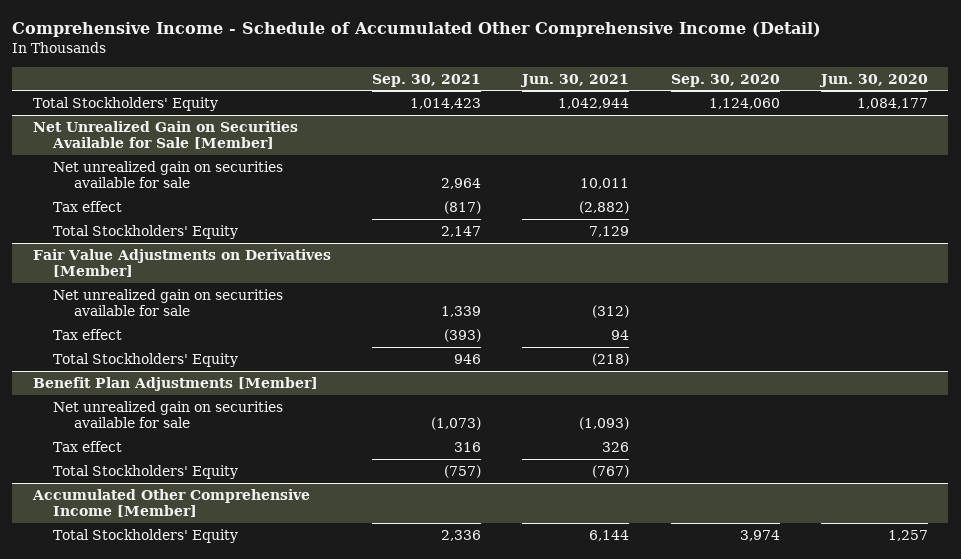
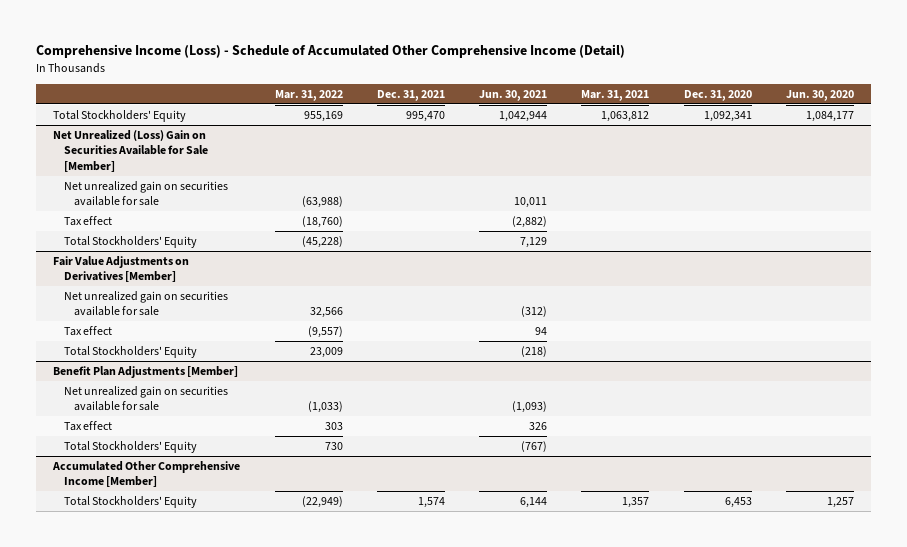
- Comprehensive Income - Schedule of Accumulated Other Comprehensive Income (Detail)
+ Comprehensive Income (Loss) - Schedule of Accumulated Other Comprehensive Income (Detail)
- | Sep. 30, 2021 | Jun. 30, 2021 | Sep. 30, 2020 | Jun. 30, 2020
+ | Mar. 31, 2022 | Dec. 31, 2021 | Jun. 30, 2021 | Mar. 31, 2021 | Dec. 31, 2020 | Jun. 30, 2020
- Net Unrealized Gain on Securities Available for Sale [Member]
+ Net Unrealized (Loss) Gain on Securities Available for Sale [Member]

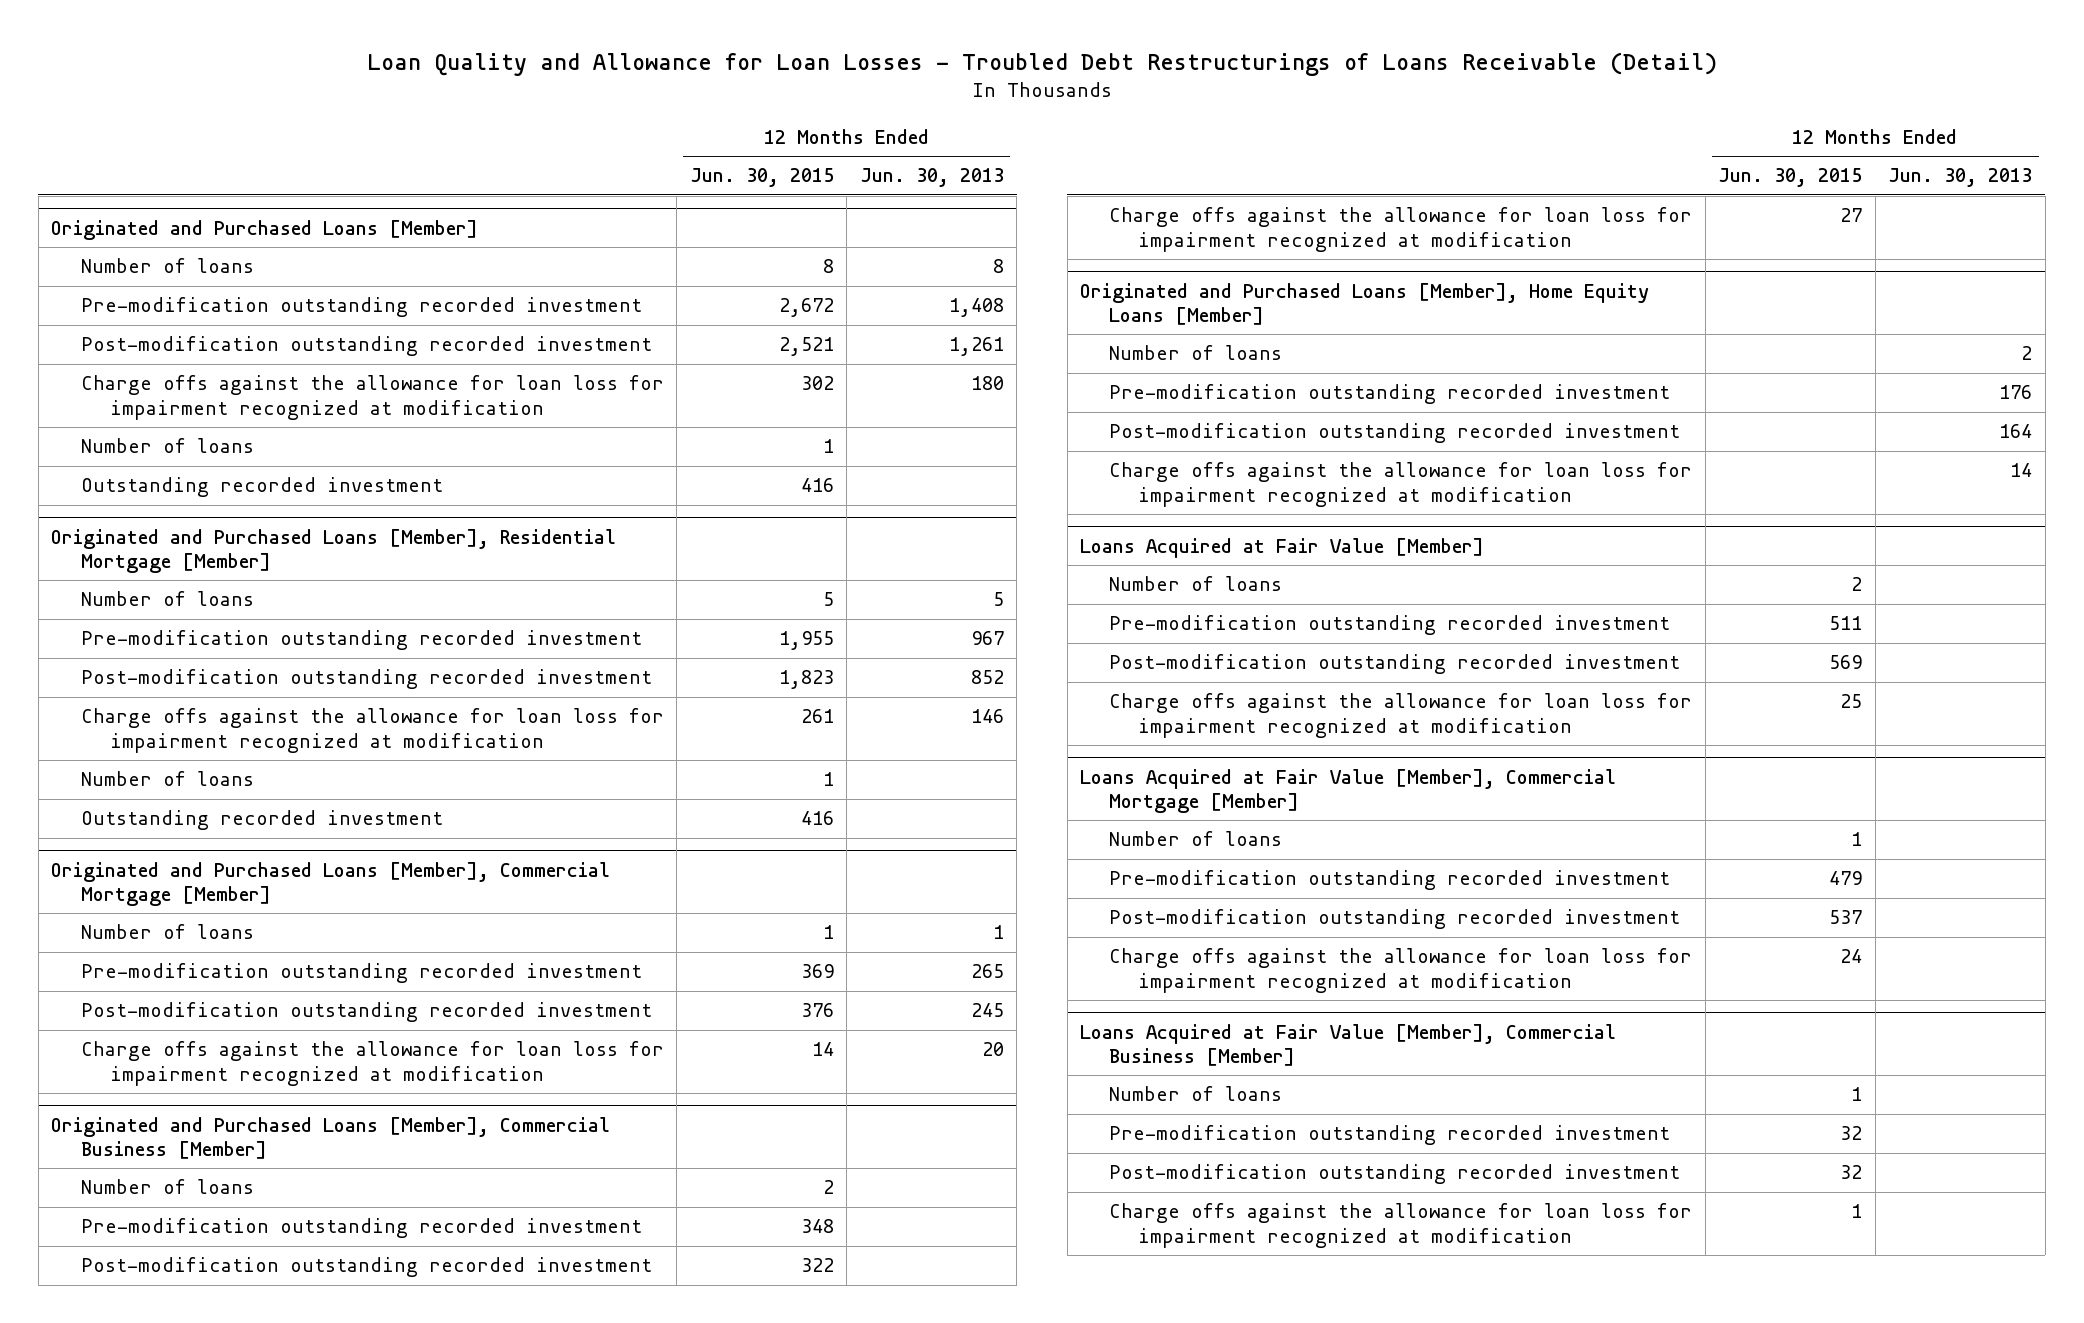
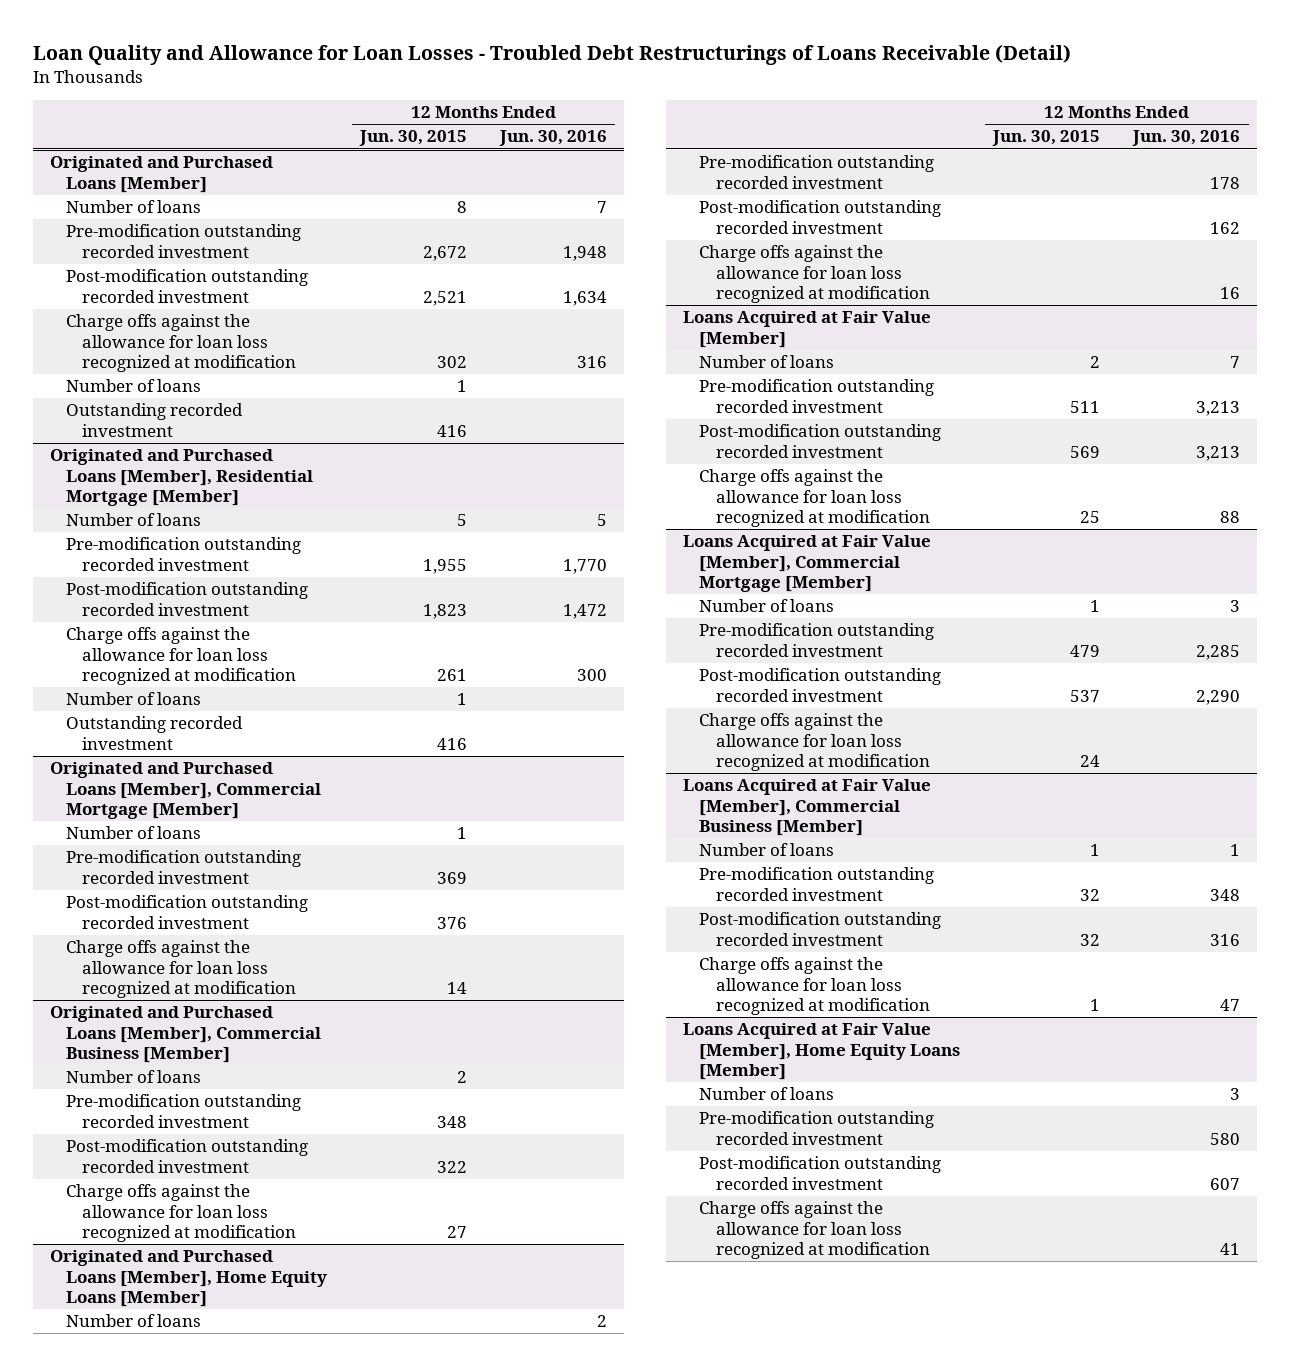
- | 12 Months Ended Jun. 30, 2015 | 12 Months Ended Jun. 30, 2013
+ | 12 Months Ended Jun. 30, 2015 | 12 Months Ended Jun. 30, 2016
@ Originated and Purchased Loans [Member]
- Charge offs against the allowance for loan loss for impairment recognized at modification | 302 | 180
+ Charge offs against the allowance for loan loss recognized at modification | 302 | 316
@ Originated and Purchased Loans [Member], Residential Mortgage [Member]
- Charge offs against the allowance for loan loss for impairment recognized at modification | 261 | 146
+ Charge offs against the allowance for loan loss recognized at modification | 261 | 300
@ Originated and Purchased Loans [Member], Commercial Mortgage [Member]
- Charge offs against the allowance for loan loss for impairment recognized at modification | 14 | 20
+ Charge offs against the allowance for loan loss recognized at modification | 14 |
@ Originated and Purchased Loans [Member], Commercial Business [Member]
- Charge offs against the allowance for loan loss for impairment recognized at modification | 27 |
+ Charge offs against the allowance for loan loss recognized at modification | 27 |
@ Originated and Purchased Loans [Member], Home Equity Loans [Member]
- Charge offs against the allowance for loan loss for impairment recognized at modification | | 14
+ Charge offs against the allowance for loan loss recognized at modification | | 16
@ Loans Acquired at Fair Value [Member]
- Charge offs against the allowance for loan loss for impairment recognized at modification | 25 |
+ Charge offs against the allowance for loan loss recognized at modification | 25 | 88
@ Loans Acquired at Fair Value [Member], Commercial Mortgage [Member]
- Charge offs against the allowance for loan loss for impairment recognized at modification | 24 |
+ Charge offs against the allowance for loan loss recognized at modification | 24 |
@ Loans Acquired at Fair Value [Member], Commercial Business [Member]
- Charge offs against the allowance for loan loss for impairment recognized at modification | 1 |
+ Charge offs against the allowance for loan loss recognized at modification | 1 | 47
+ Loans Acquired at Fair Value [Member], Home Equity Loans [Member]
+ Number of loans | | 3
+ Pre-modification outstanding recorded investment | | 580
+ Post-modification outstanding recorded investment | | 607
+ Charge offs against the allowance for loan loss recognized at modification | | 41

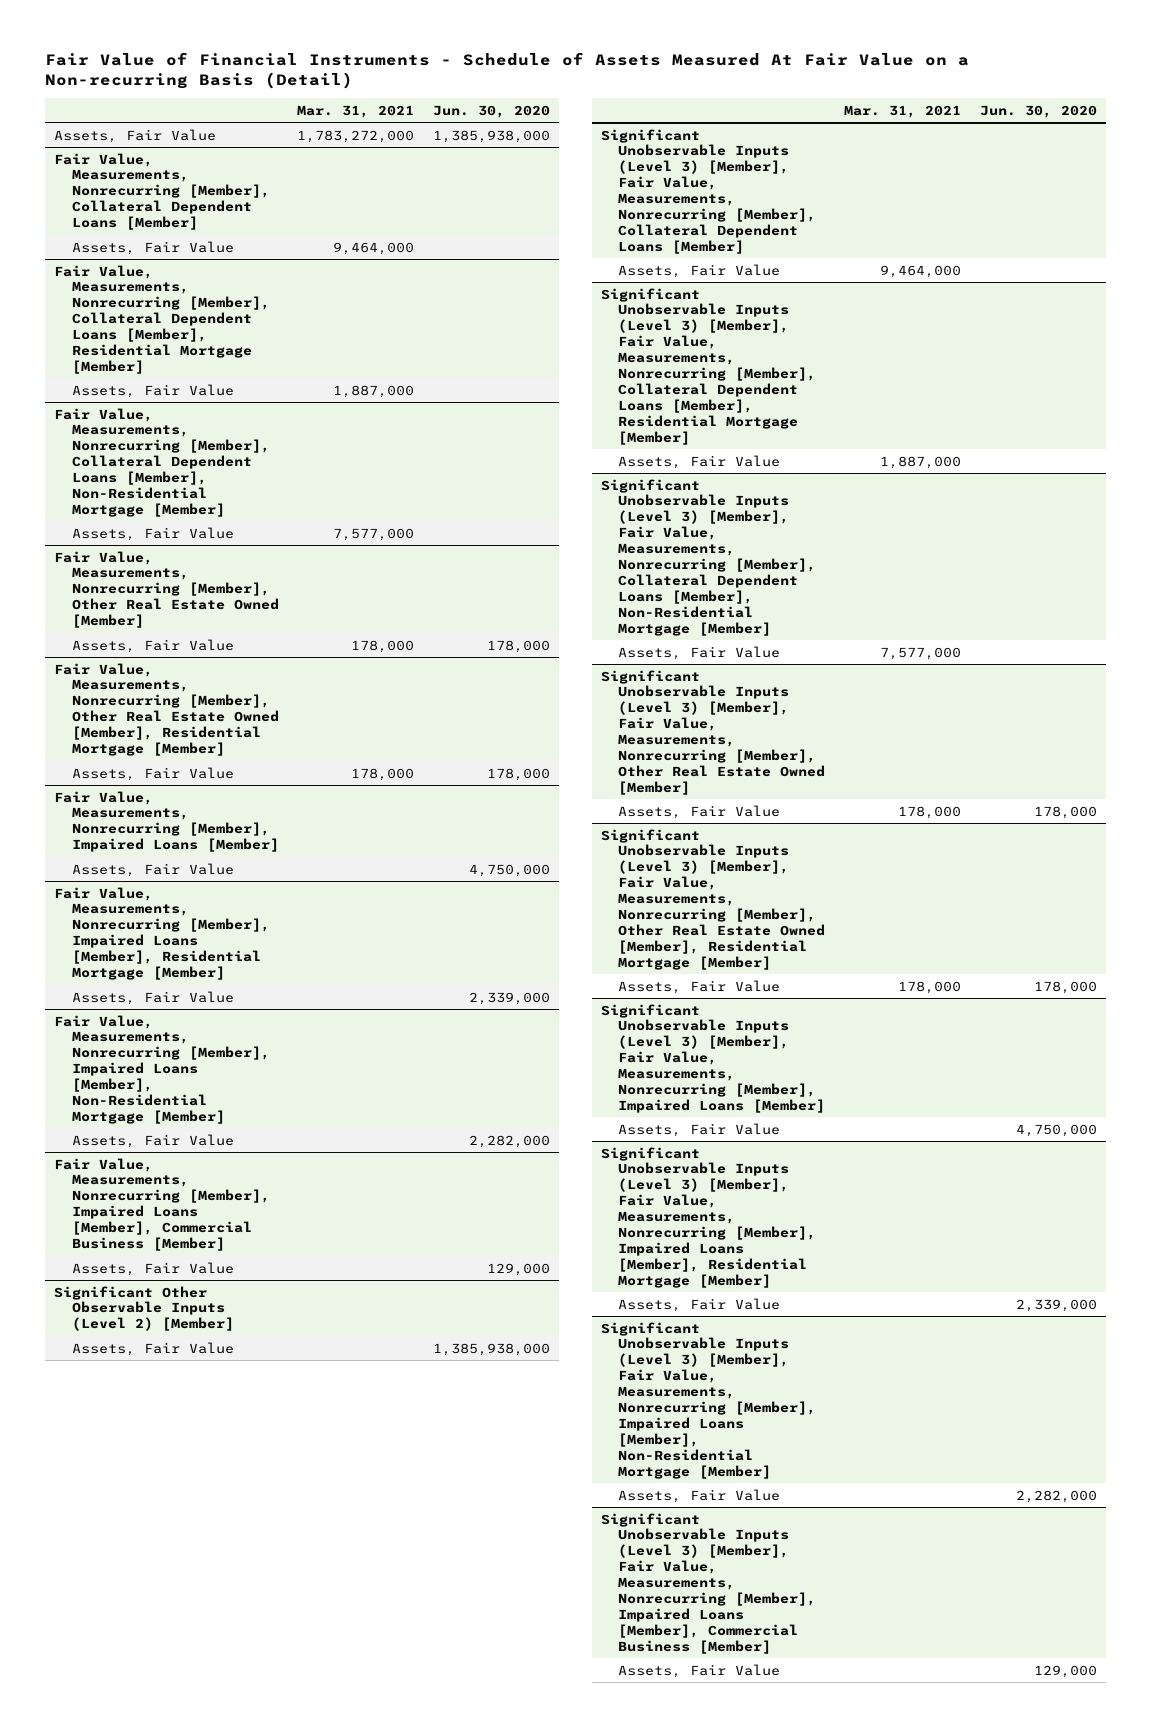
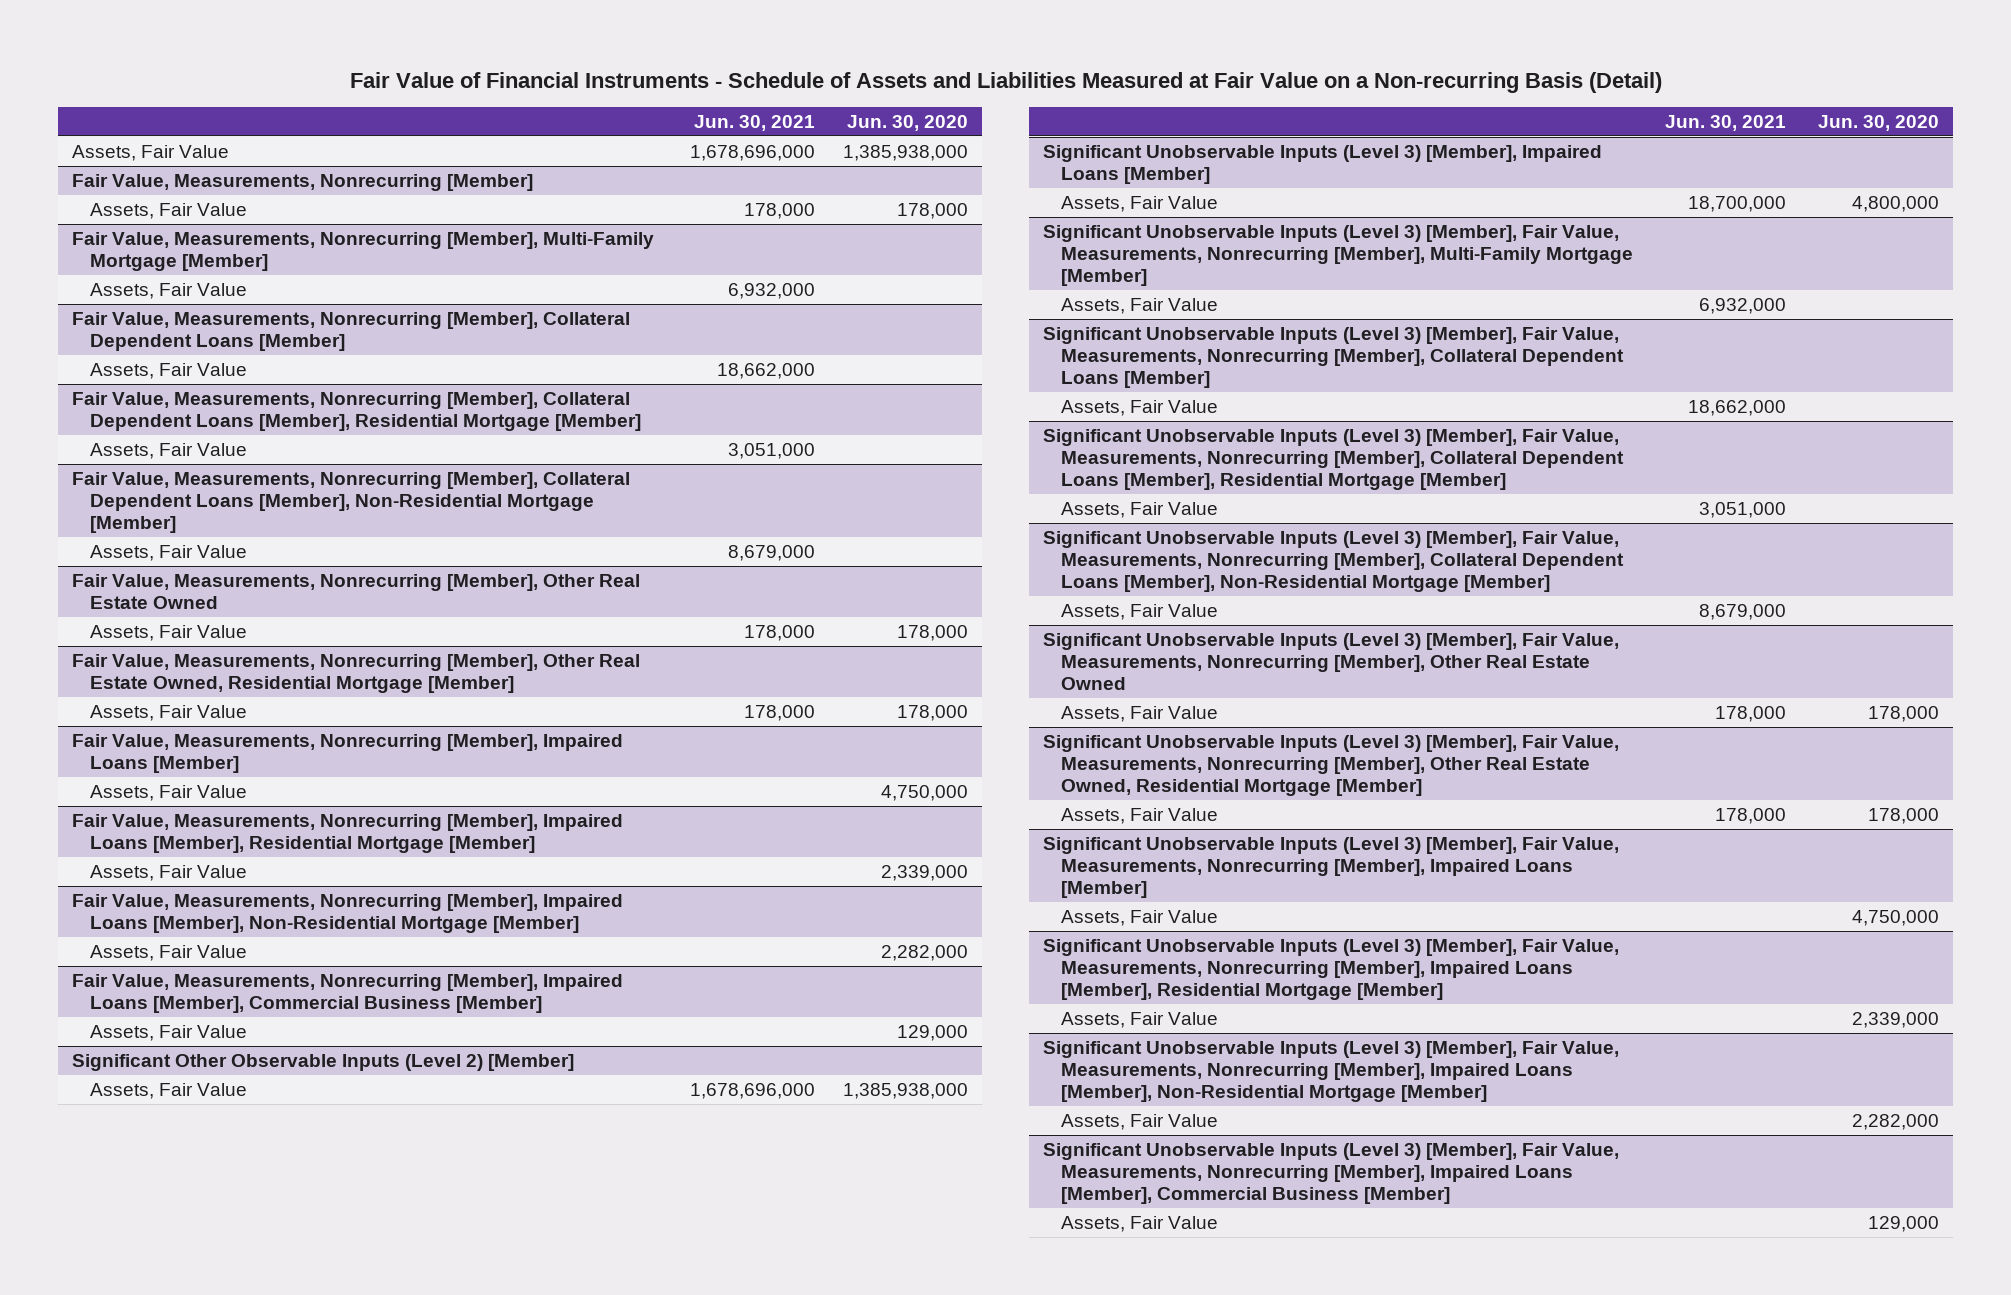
- Fair Value of Financial Instruments - Schedule of Assets Measured At Fair Value on a Non-recurring Basis (Detail)
+ Fair Value of Financial Instruments - Schedule of Assets and Liabilities Measured at Fair Value on a Non-recurring Basis (Detail)
- | Mar. 31, 2021 | Jun. 30, 2020
+ | Jun. 30, 2021 | Jun. 30, 2020
+ Fair Value, Measurements, Nonrecurring [Member]
+ Assets, Fair Value | 178,000 | 178,000
+ Fair Value, Measurements, Nonrecurring [Member], Multi-Family Mortgage [Member]
+ Assets, Fair Value | 6,932,000 |
- Fair Value, Measurements, Nonrecurring [Member], Other Real Estate Owned [Member]
+ Fair Value, Measurements, Nonrecurring [Member], Other Real Estate Owned
- Fair Value, Measurements, Nonrecurring [Member], Other Real Estate Owned [Member], Residential Mortgage [Member]
+ Fair Value, Measurements, Nonrecurring [Member], Other Real Estate Owned, Residential Mortgage [Member]
+ Significant Unobservable Inputs (Level 3) [Member], Impaired Loans [Member]
+ Assets, Fair Value | 18,700,000 | 4,800,000
+ Significant Unobservable Inputs (Level 3) [Member], Fair Value, Measurements, Nonrecurring [Member], Multi-Family Mortgage [Member]
+ Assets, Fair Value | 6,932,000 |
- Significant Unobservable Inputs (Level 3) [Member], Fair Value, Measurements, Nonrecurring [Member], Other Real Estate Owned [Member]
+ Significant Unobservable Inputs (Level 3) [Member], Fair Value, Measurements, Nonrecurring [Member], Other Real Estate Owned
- Significant Unobservable Inputs (Level 3) [Member], Fair Value, Measurements, Nonrecurring [Member], Other Real Estate Owned [Member], Residential Mortgage [Member]
+ Significant Unobservable Inputs (Level 3) [Member], Fair Value, Measurements, Nonrecurring [Member], Other Real Estate Owned, Residential Mortgage [Member]

